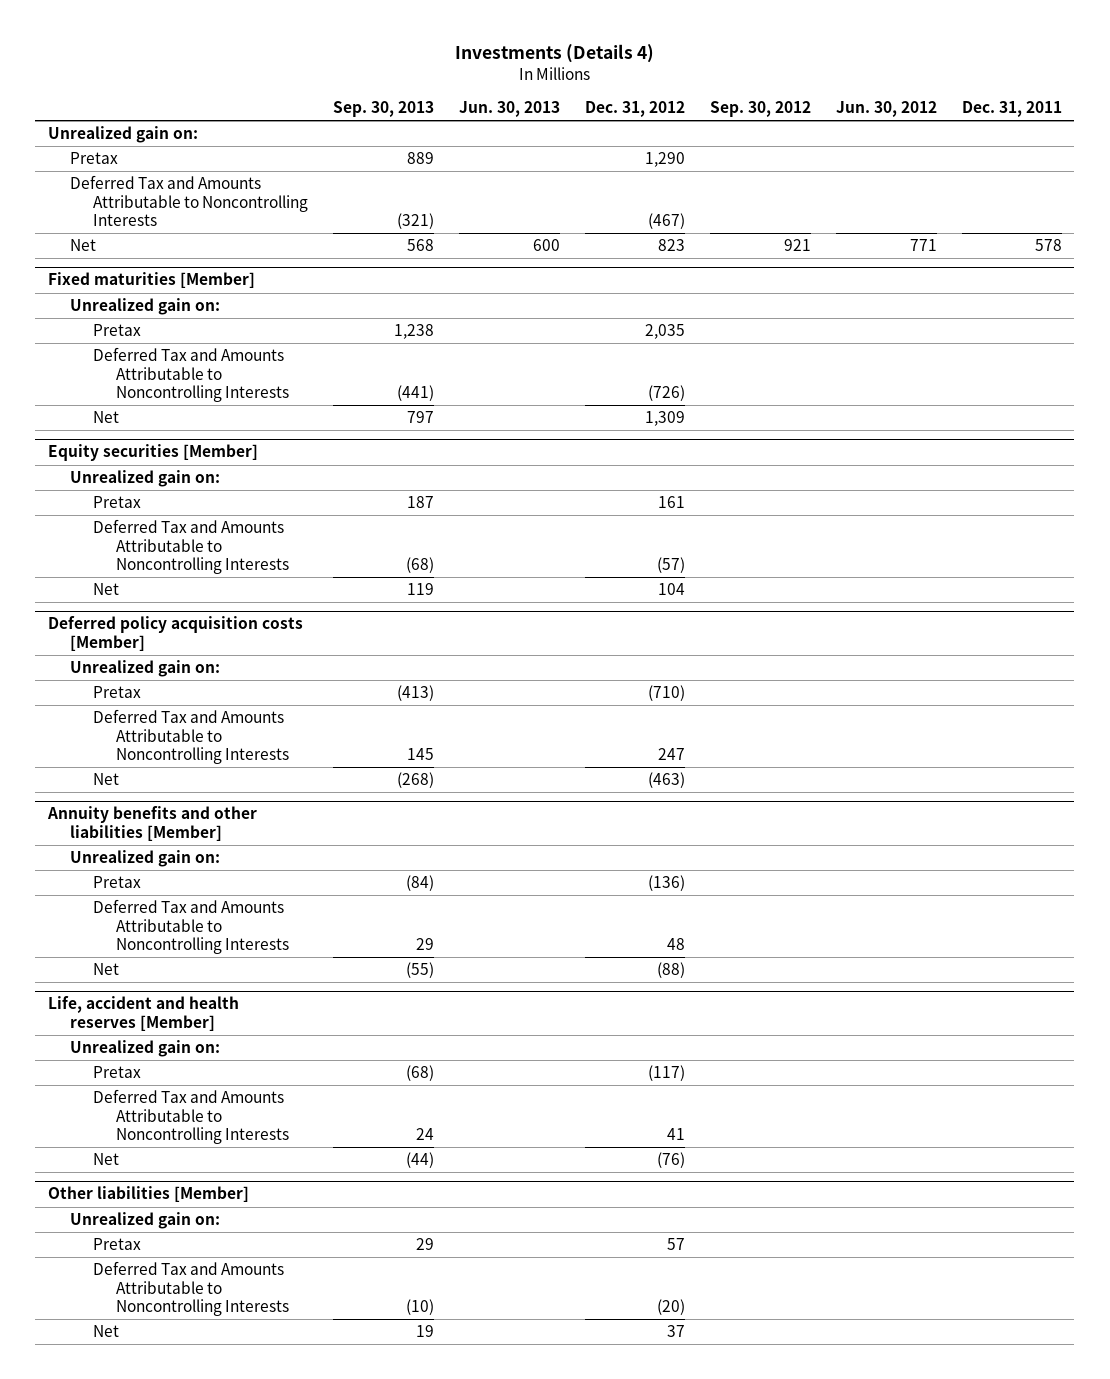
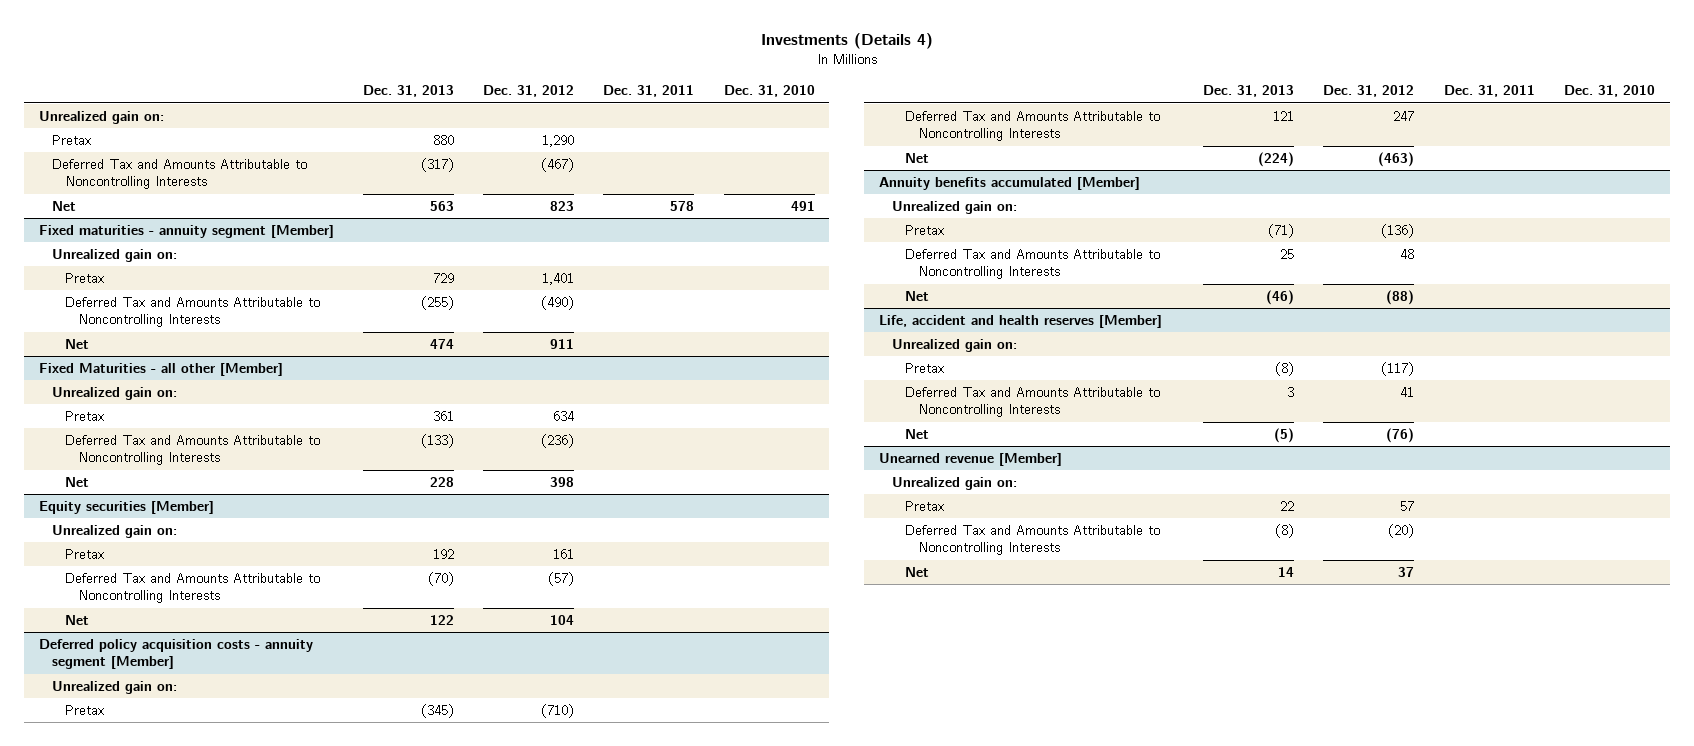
- | Sep. 30, 2013 | Jun. 30, 2013 | Dec. 31, 2012 | Sep. 30, 2012 | Jun. 30, 2012 | Dec. 31, 2011
+ | Dec. 31, 2013 | Dec. 31, 2012 | Dec. 31, 2011 | Dec. 31, 2010
- Fixed maturities [Member]
+ Fixed maturities - annuity segment [Member]
- Pretax | 1,238 | | 2,035 | | |
- Deferred Tax and Amounts Attributable to Noncontrolling Interests | (441) | | (726) | | |
- Net | 797 | | 1,309 | | |
+ Pretax | 729 | 1,401 | |
+ Deferred Tax and Amounts Attributable to Noncontrolling Interests | (255) | (490) | |
+ Net | 474 | 911 | |
+ Fixed Maturities - all other [Member]
+ Unrealized gain on:
+ Pretax | 361 | 634 | |
+ Deferred Tax and Amounts Attributable to Noncontrolling Interests | (133) | (236) | |
+ Net | 228 | 398 | |
- Deferred policy acquisition costs [Member]
+ Deferred policy acquisition costs - annuity segment [Member]
- Annuity benefits and other liabilities [Member]
+ Annuity benefits accumulated [Member]
- Other liabilities [Member]
+ Unearned revenue [Member]

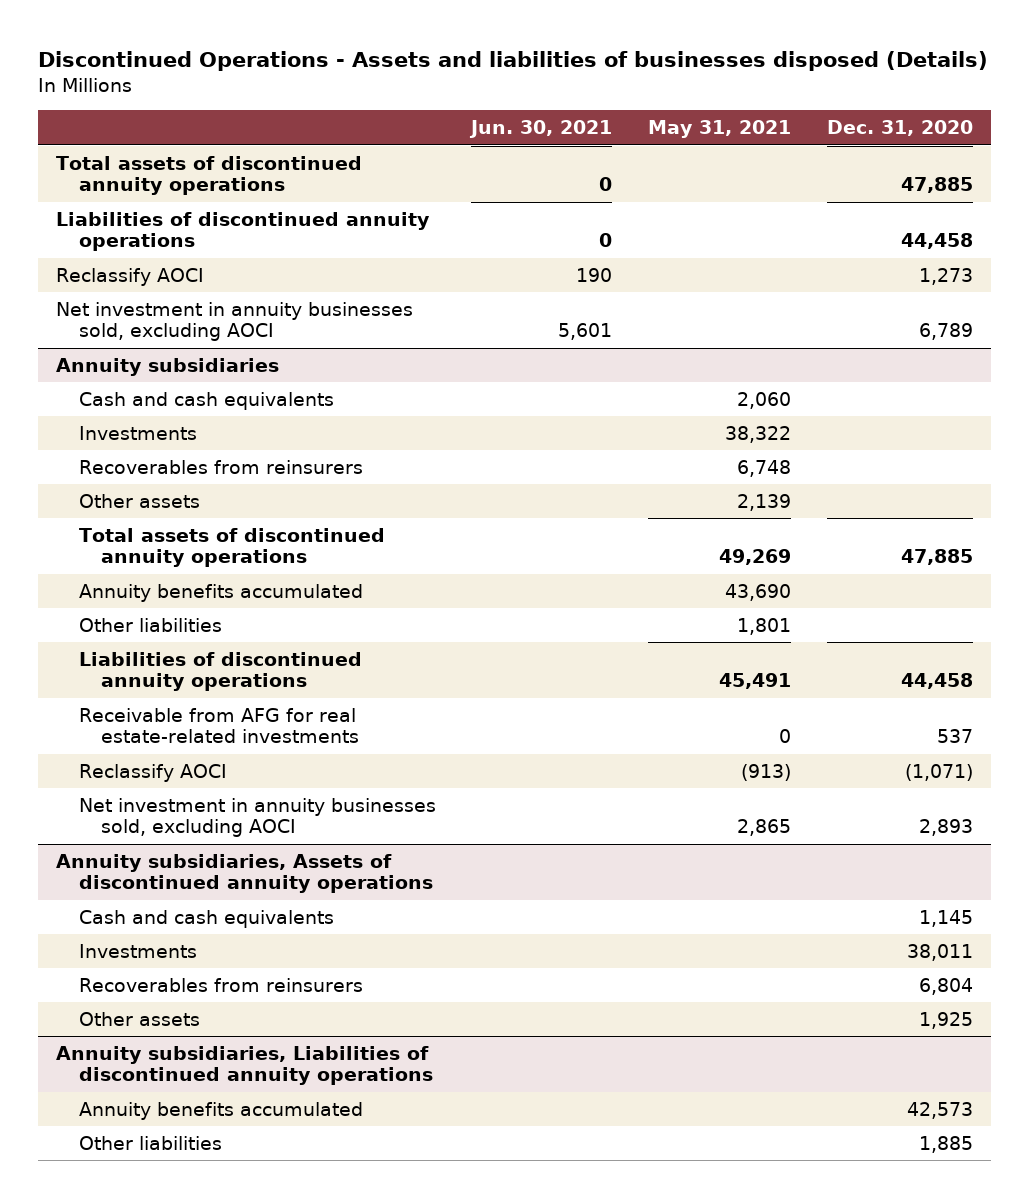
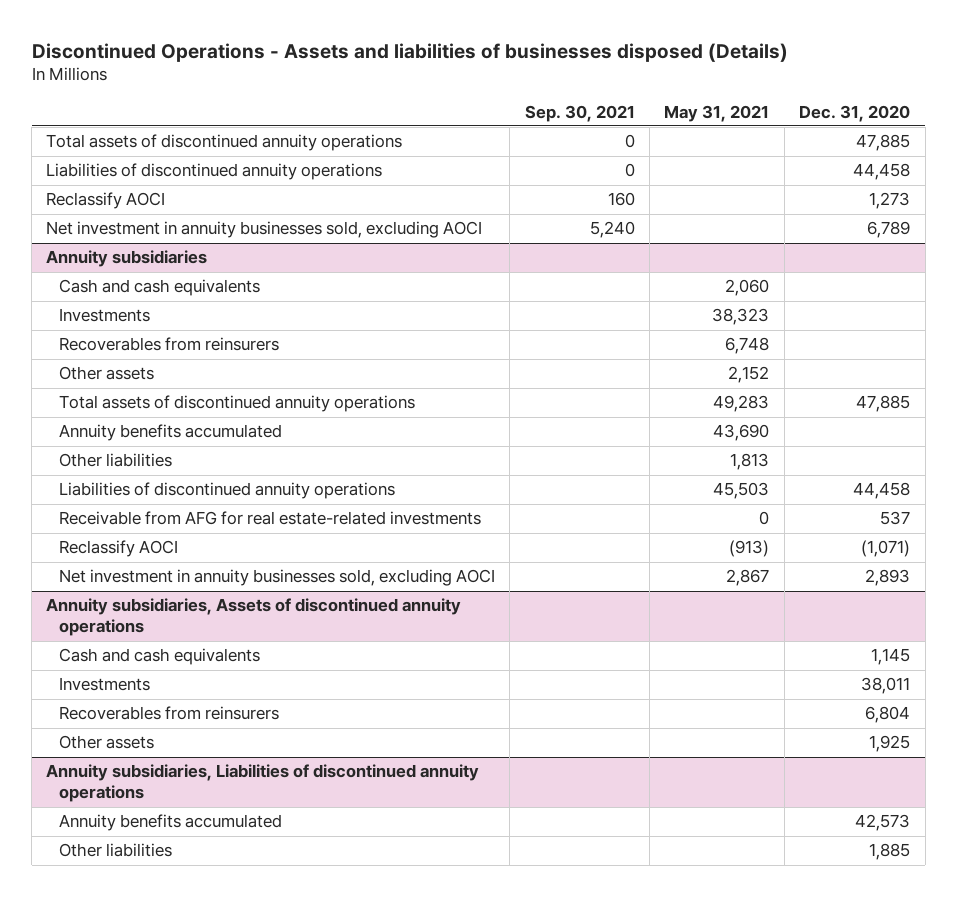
- | Jun. 30, 2021 | May 31, 2021 | Dec. 31, 2020
+ | Sep. 30, 2021 | May 31, 2021 | Dec. 31, 2020
@ Annuity subsidiaries
- Investments | | 38,322 |
+ Investments | | 38,323 |
- Other assets | | 2,139 |
- Total assets of discontinued annuity operations | | 49,269 | 47,885
+ Other assets | | 2,152 |
+ Total assets of discontinued annuity operations | | 49,283 | 47,885
- Other liabilities | | 1,801 |
- Liabilities of discontinued annuity operations | | 45,491 | 44,458
+ Other liabilities | | 1,813 |
+ Liabilities of discontinued annuity operations | | 45,503 | 44,458
- Net investment in annuity businesses sold, excluding AOCI | | 2,865 | 2,893
+ Net investment in annuity businesses sold, excluding AOCI | | 2,867 | 2,893

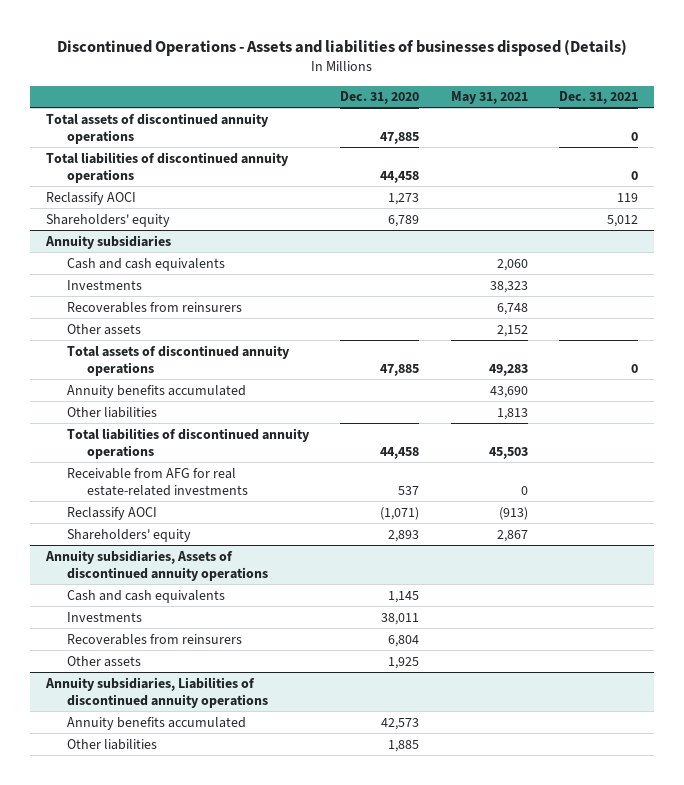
- | Sep. 30, 2021 | May 31, 2021 | Dec. 31, 2020
+ | Dec. 31, 2020 | May 31, 2021 | Dec. 31, 2021
- Liabilities of discontinued annuity operations | 0 | | 44,458
+ Total liabilities of discontinued annuity operations | 44,458 | | 0
- Net investment in annuity businesses sold, excluding AOCI | 5,240 | | 6,789
+ Shareholders' equity | 6,789 | | 5,012
@ Annuity subsidiaries
- Liabilities of discontinued annuity operations | | 45,503 | 44,458
+ Total liabilities of discontinued annuity operations | 44,458 | 45,503 |
- Net investment in annuity businesses sold, excluding AOCI | | 2,867 | 2,893
+ Shareholders' equity | 2,893 | 2,867 |

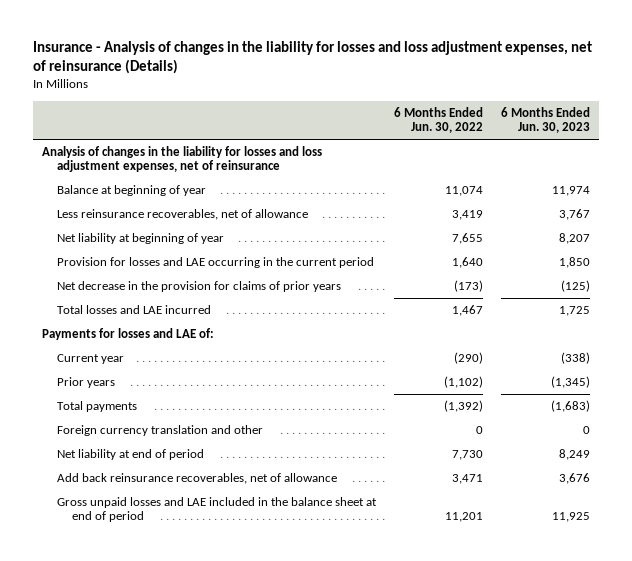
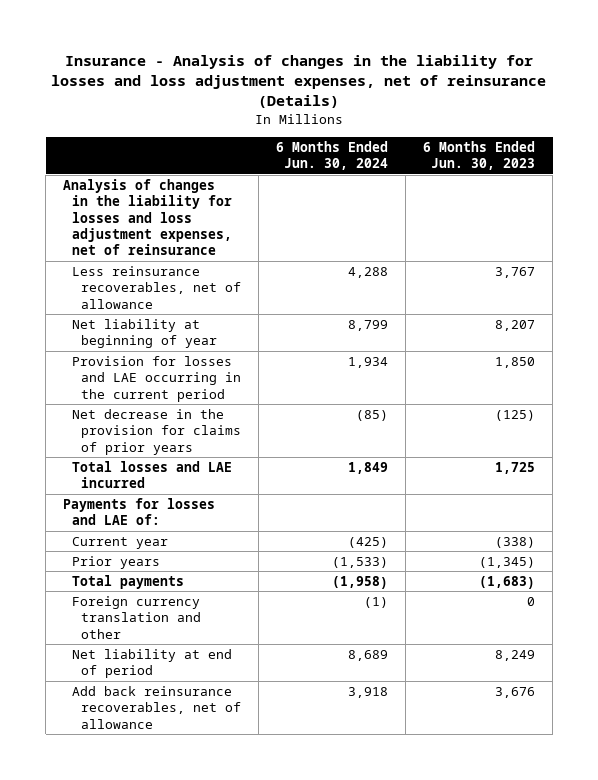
- | 6 Months Ended Jun. 30, 2022 | 6 Months Ended Jun. 30, 2023
+ | 6 Months Ended Jun. 30, 2024 | 6 Months Ended Jun. 30, 2023
- Balance at beginning of year | 11,074 | 11,974
- Gross unpaid losses and LAE included in the balance sheet at end of period | 11,201 | 11,925

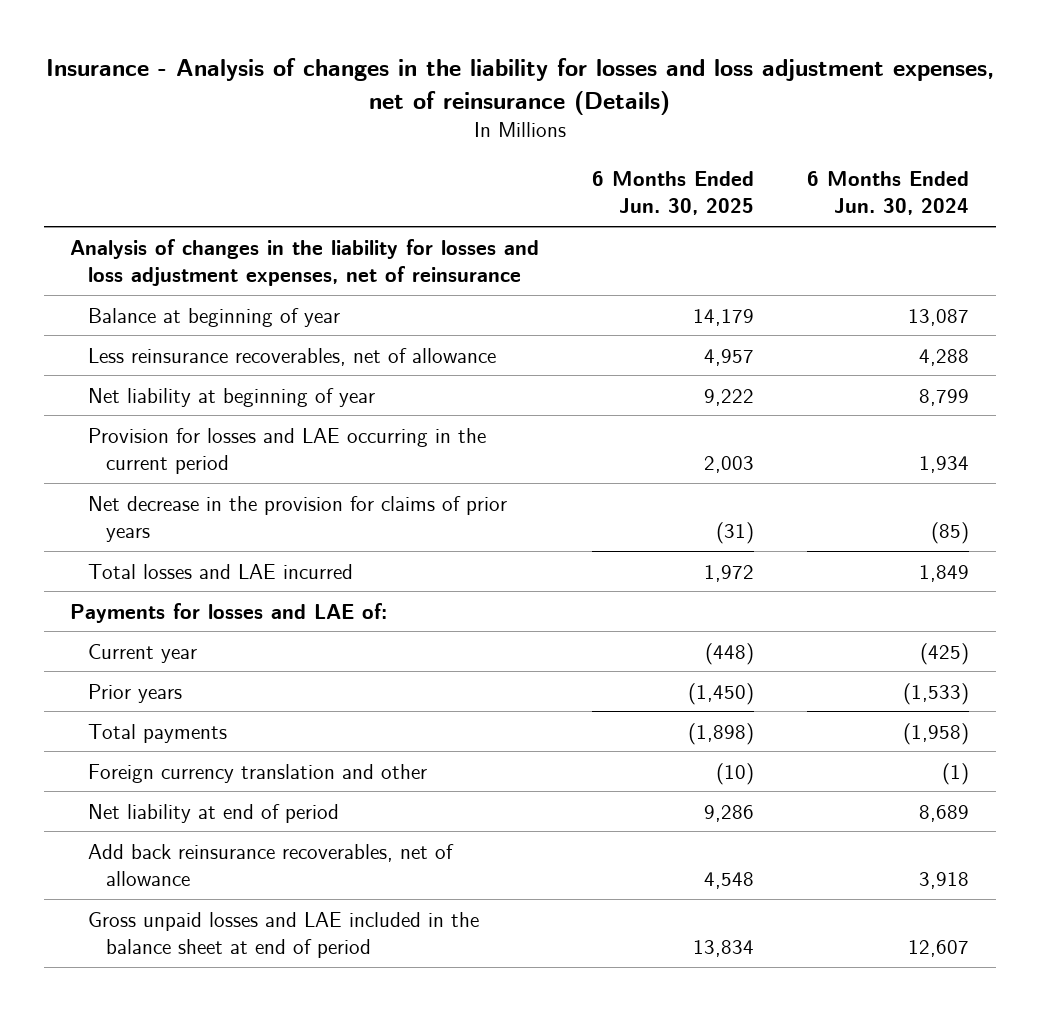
- | 6 Months Ended Jun. 30, 2024 | 6 Months Ended Jun. 30, 2023
+ | 6 Months Ended Jun. 30, 2025 | 6 Months Ended Jun. 30, 2024
+ Balance at beginning of year | 14,179 | 13,087
+ Gross unpaid losses and LAE included in the balance sheet at end of period | 13,834 | 12,607

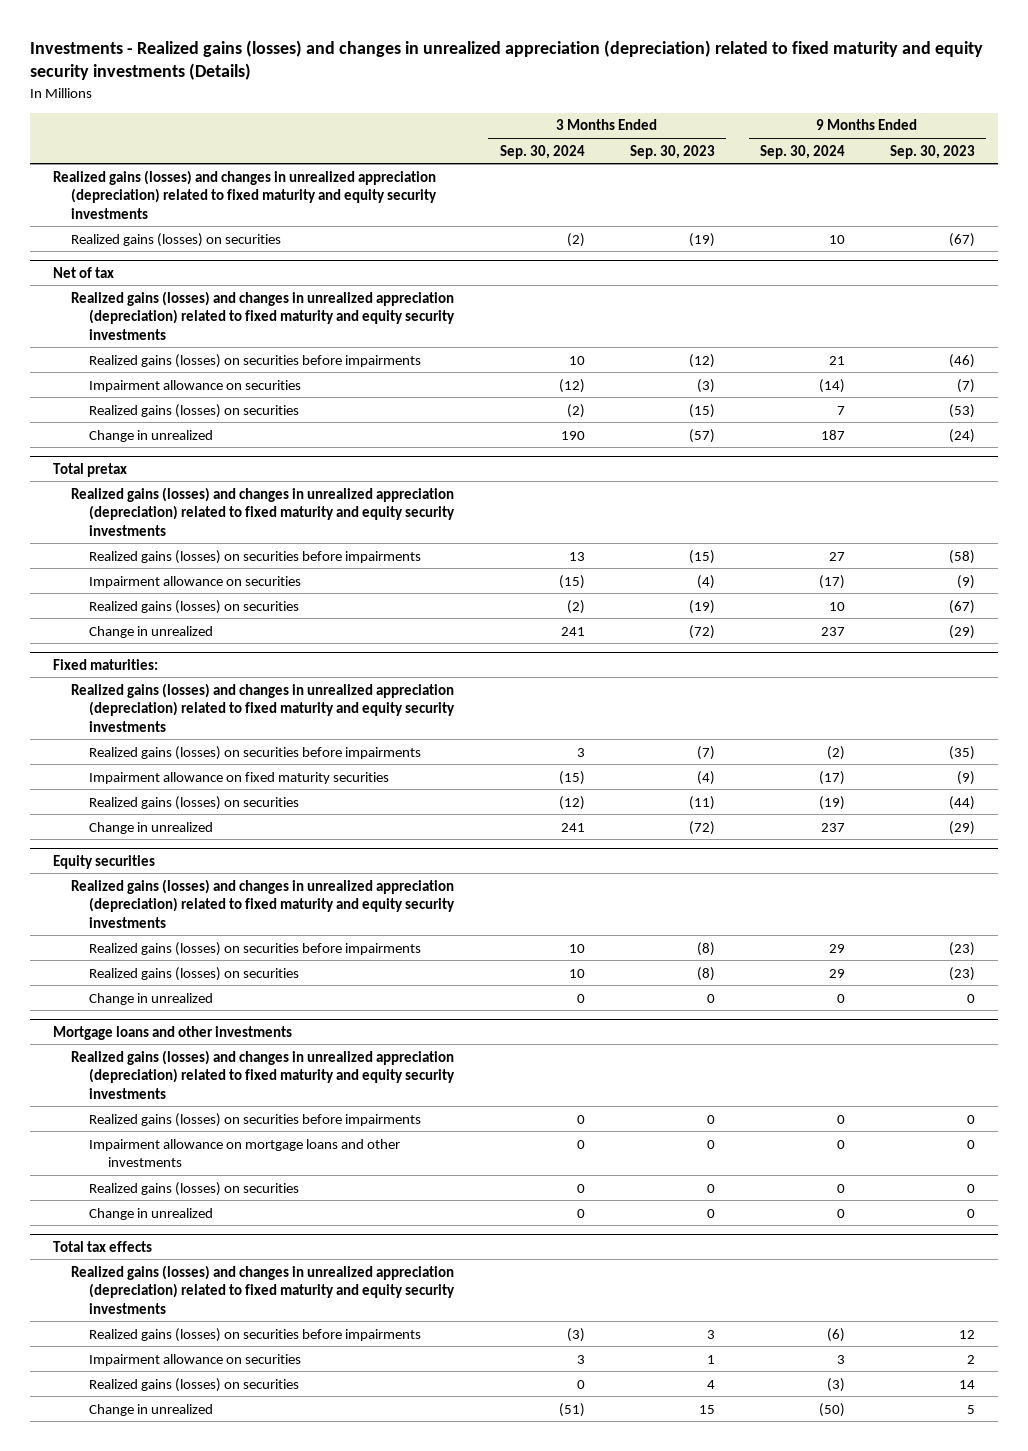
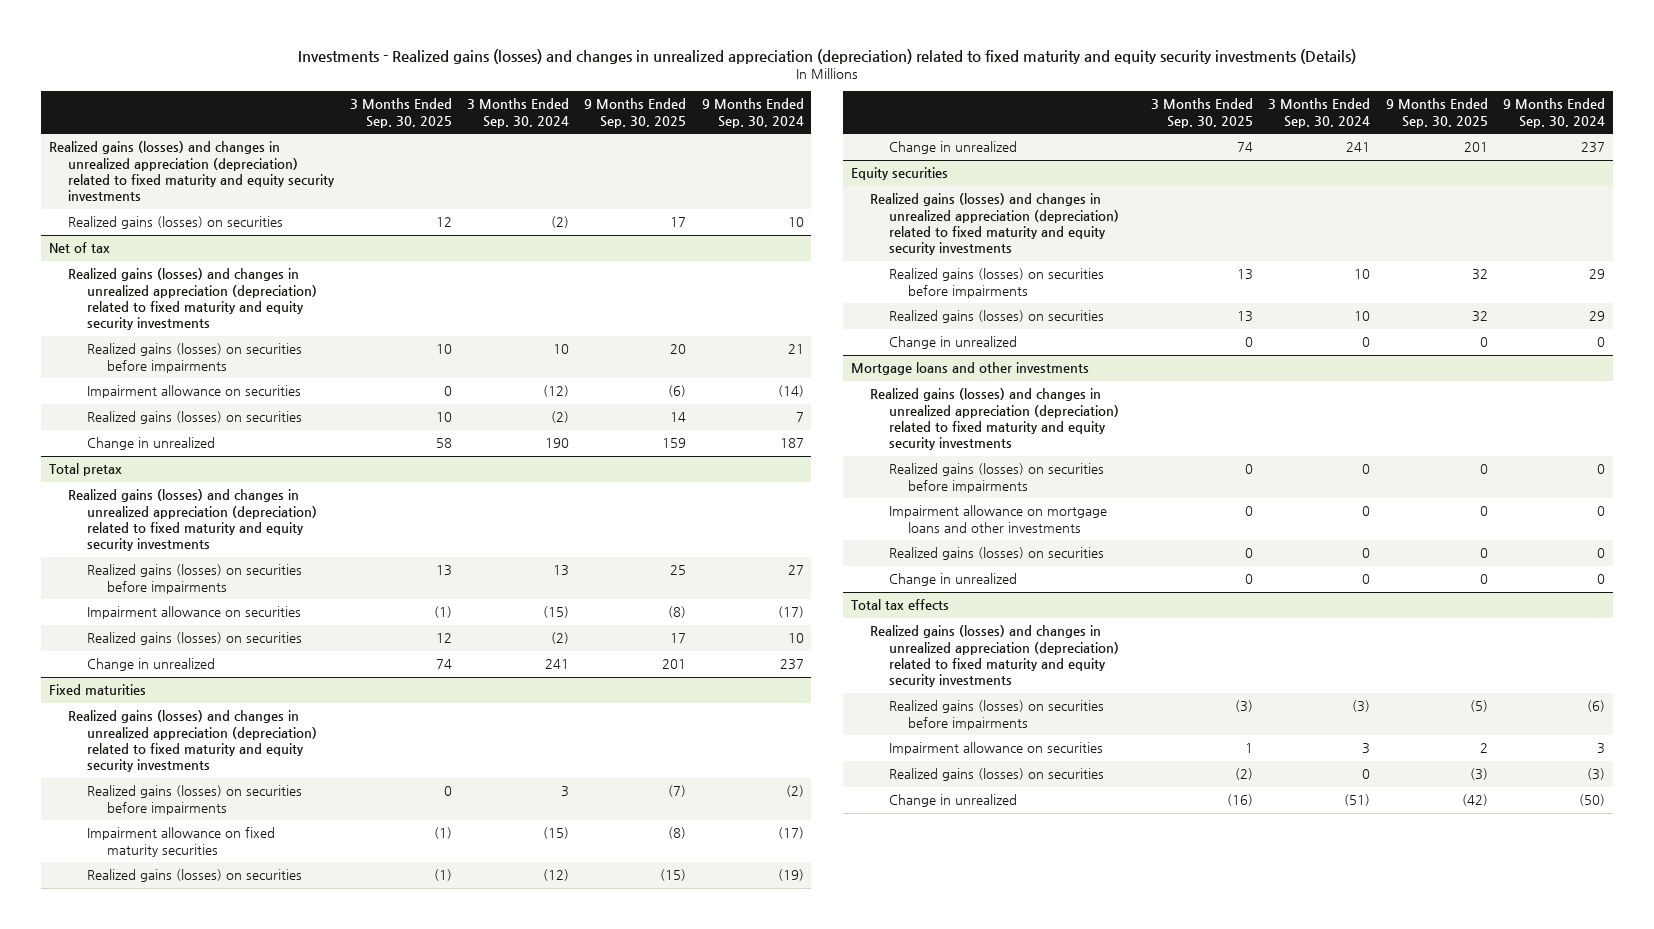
- | 3 Months Ended Sep. 30, 2024 | 3 Months Ended Sep. 30, 2023 | 9 Months Ended Sep. 30, 2024 | 9 Months Ended Sep. 30, 2023
+ | 3 Months Ended Sep. 30, 2025 | 3 Months Ended Sep. 30, 2024 | 9 Months Ended Sep. 30, 2025 | 9 Months Ended Sep. 30, 2024
- Fixed maturities:
+ Fixed maturities

